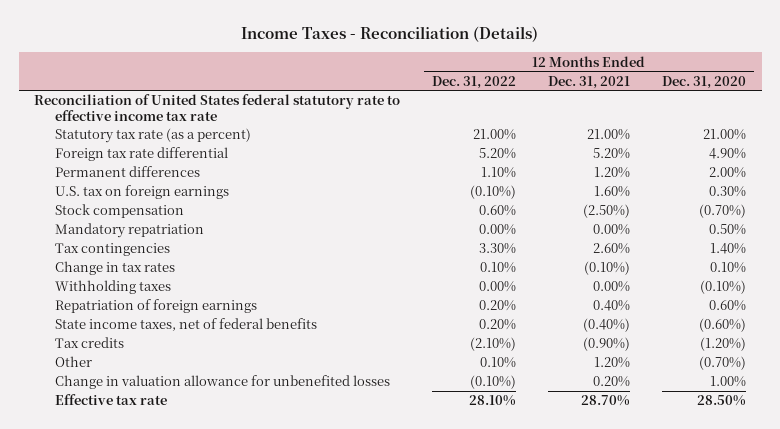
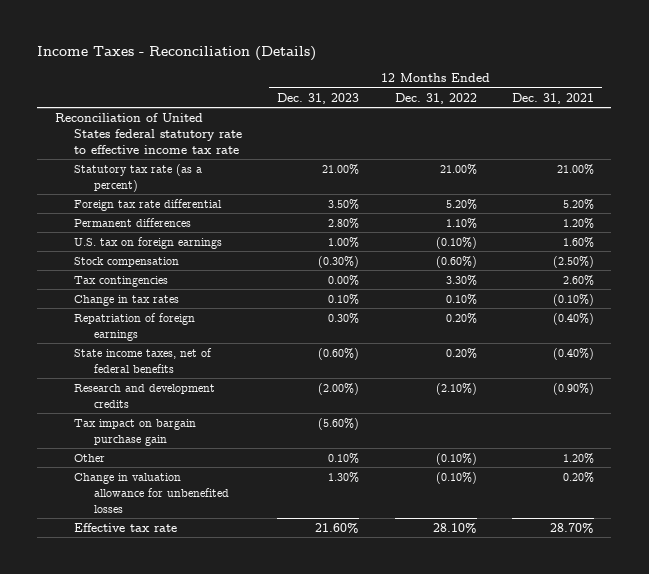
- | 12 Months Ended Dec. 31, 2022 | 12 Months Ended Dec. 31, 2021 | 12 Months Ended Dec. 31, 2020
+ | 12 Months Ended Dec. 31, 2023 | 12 Months Ended Dec. 31, 2022 | 12 Months Ended Dec. 31, 2021
- Stock compensation | 0.60% | (2.50%) | (0.70%)
- Mandatory repatriation | 0.00% | 0.00% | 0.50%
+ Stock compensation | (0.30%) | (0.60%) | (2.50%)
- Withholding taxes | 0.00% | 0.00% | (0.10%)
- Repatriation of foreign earnings | 0.20% | 0.40% | 0.60%
+ Repatriation of foreign earnings | 0.30% | 0.20% | (0.40%)
- Tax credits | (2.10%) | (0.90%) | (1.20%)
- Other | 0.10% | 1.20% | (0.70%)
+ Research and development credits | (2.00%) | (2.10%) | (0.90%)
+ Tax impact on bargain purchase gain | (5.60%) | |
+ Other | 0.10% | (0.10%) | 1.20%

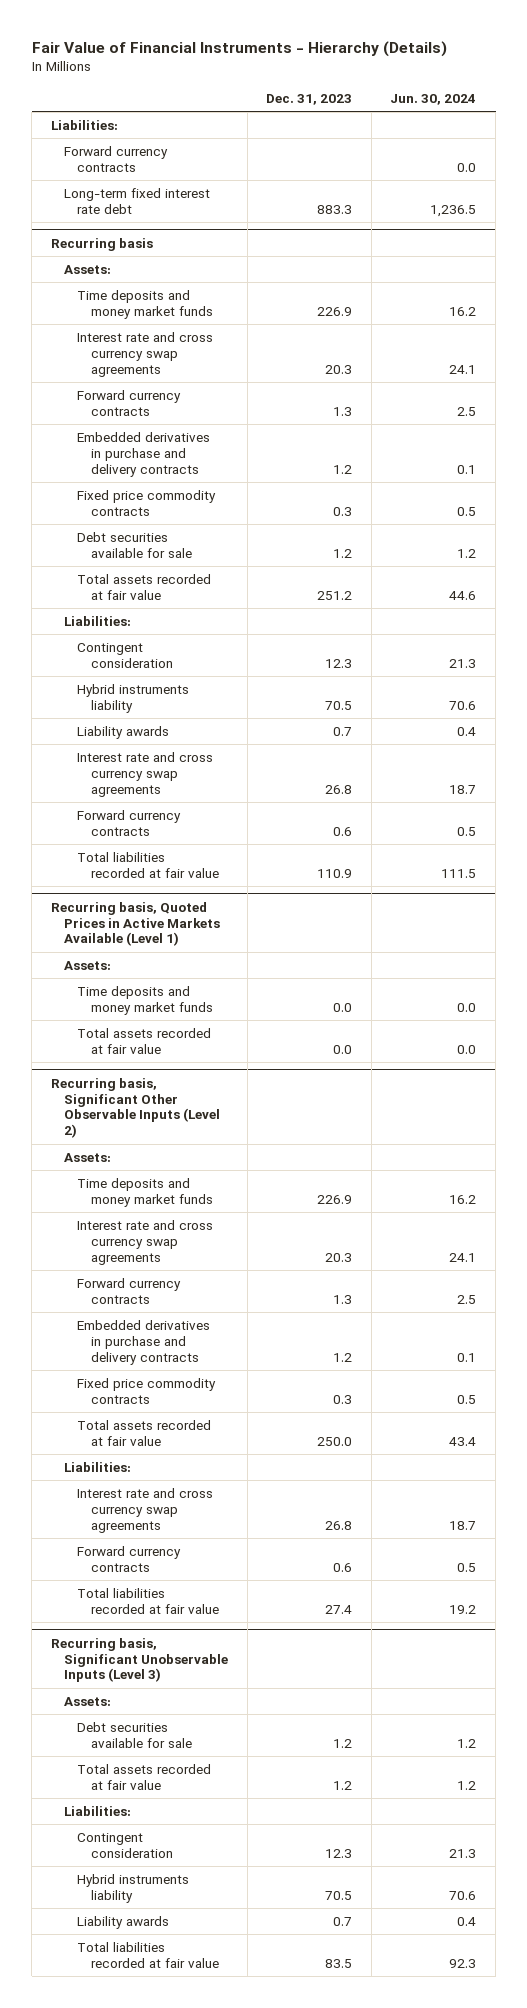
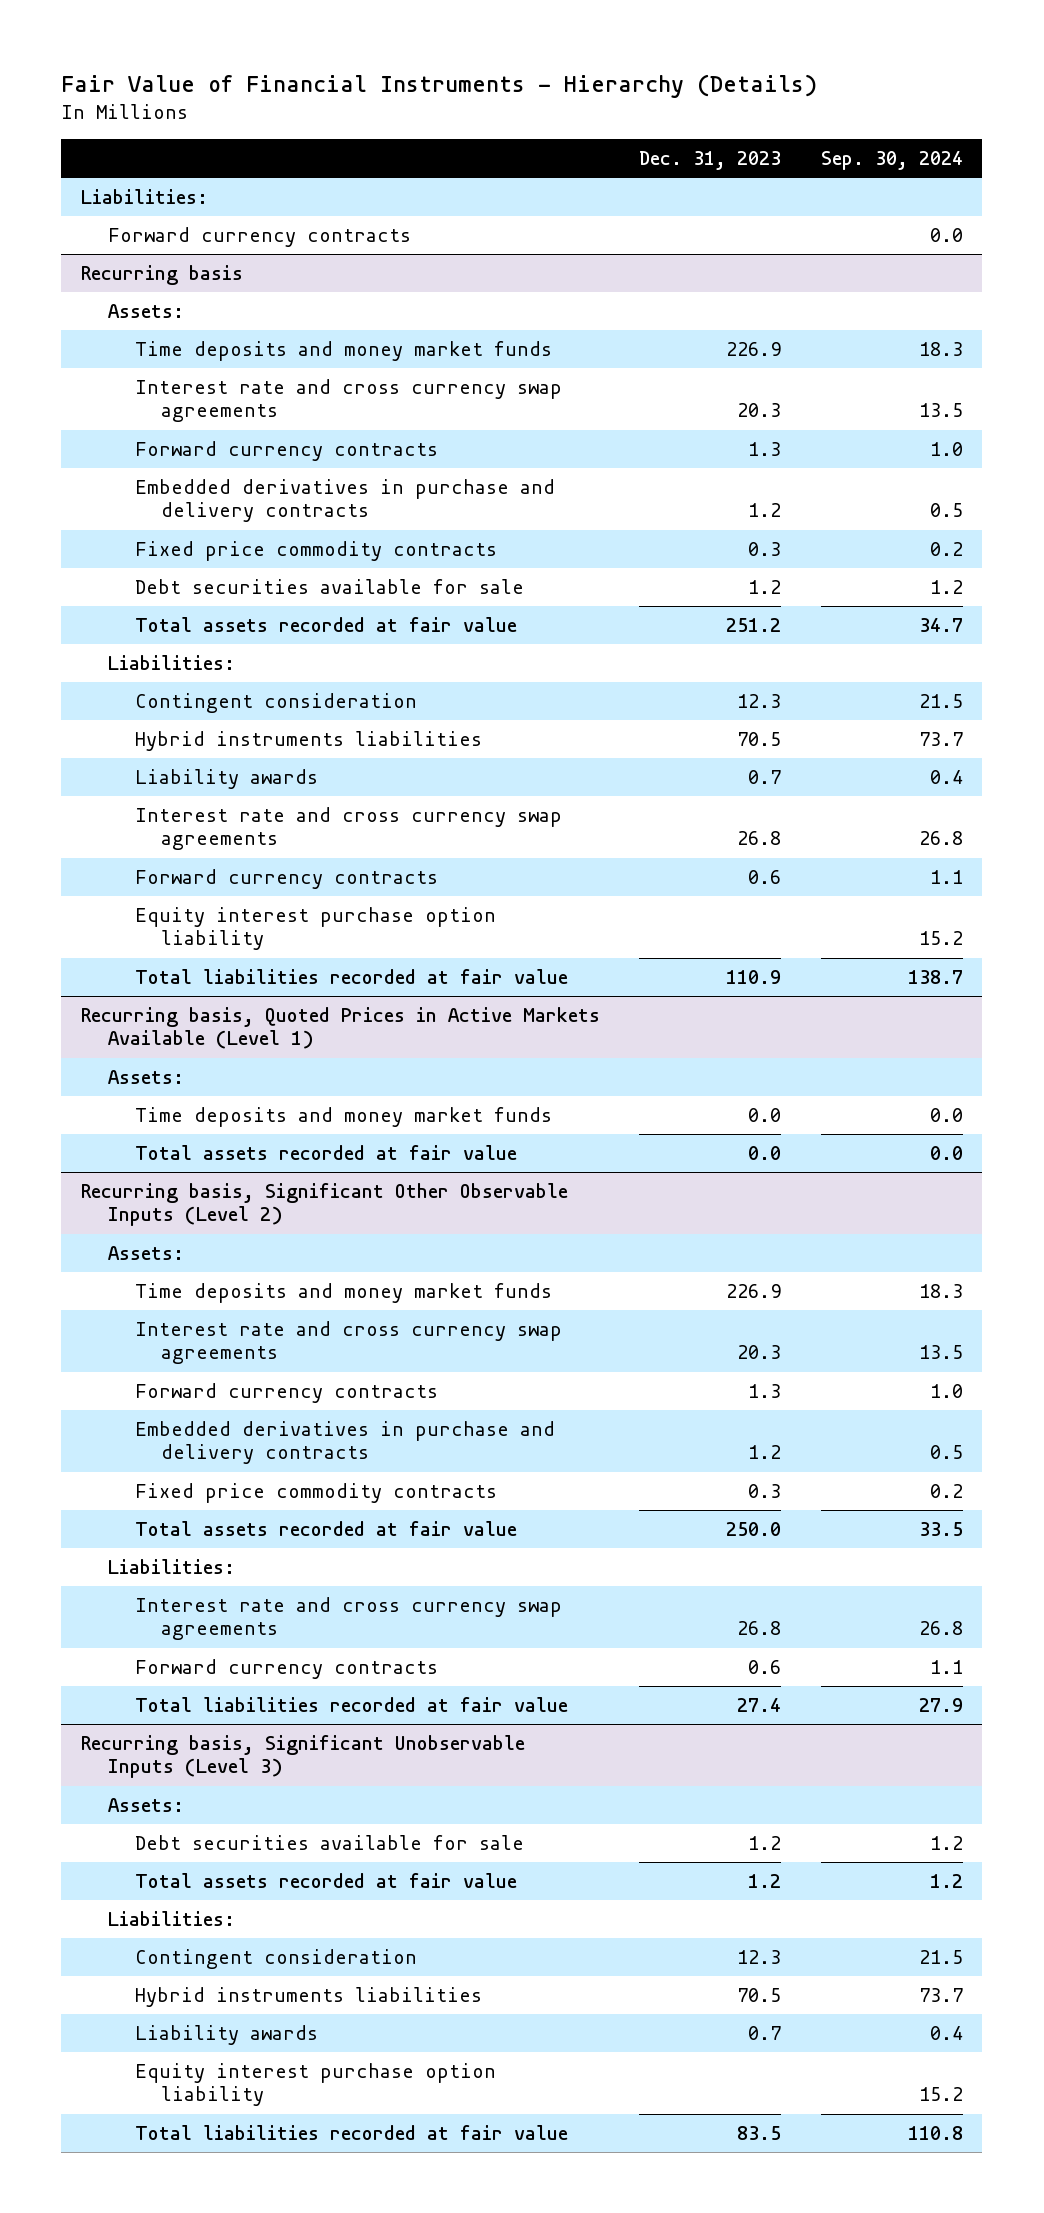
- | Dec. 31, 2023 | Jun. 30, 2024
+ | Dec. 31, 2023 | Sep. 30, 2024
- Long-term fixed interest rate debt | 883.3 | 1,236.5
@ Recurring basis
- Hybrid instruments liability | 70.5 | 70.6
+ Hybrid instruments liabilities | 70.5 | 73.7
+ Equity interest purchase option liability | | 15.2
@ Recurring basis, Significant Unobservable Inputs (Level 3)
- Hybrid instruments liability | 70.5 | 70.6
+ Hybrid instruments liabilities | 70.5 | 73.7
+ Equity interest purchase option liability | | 15.2

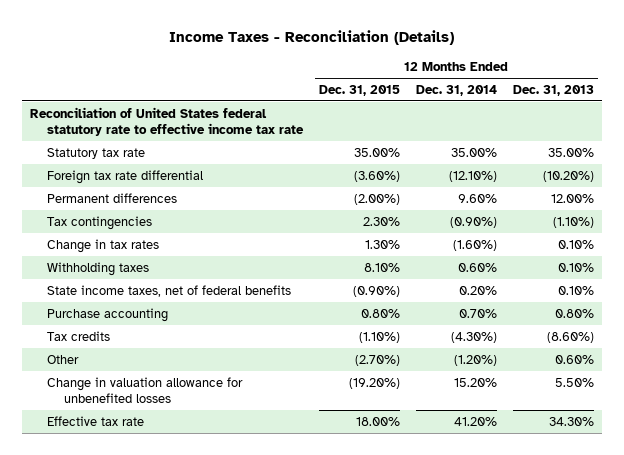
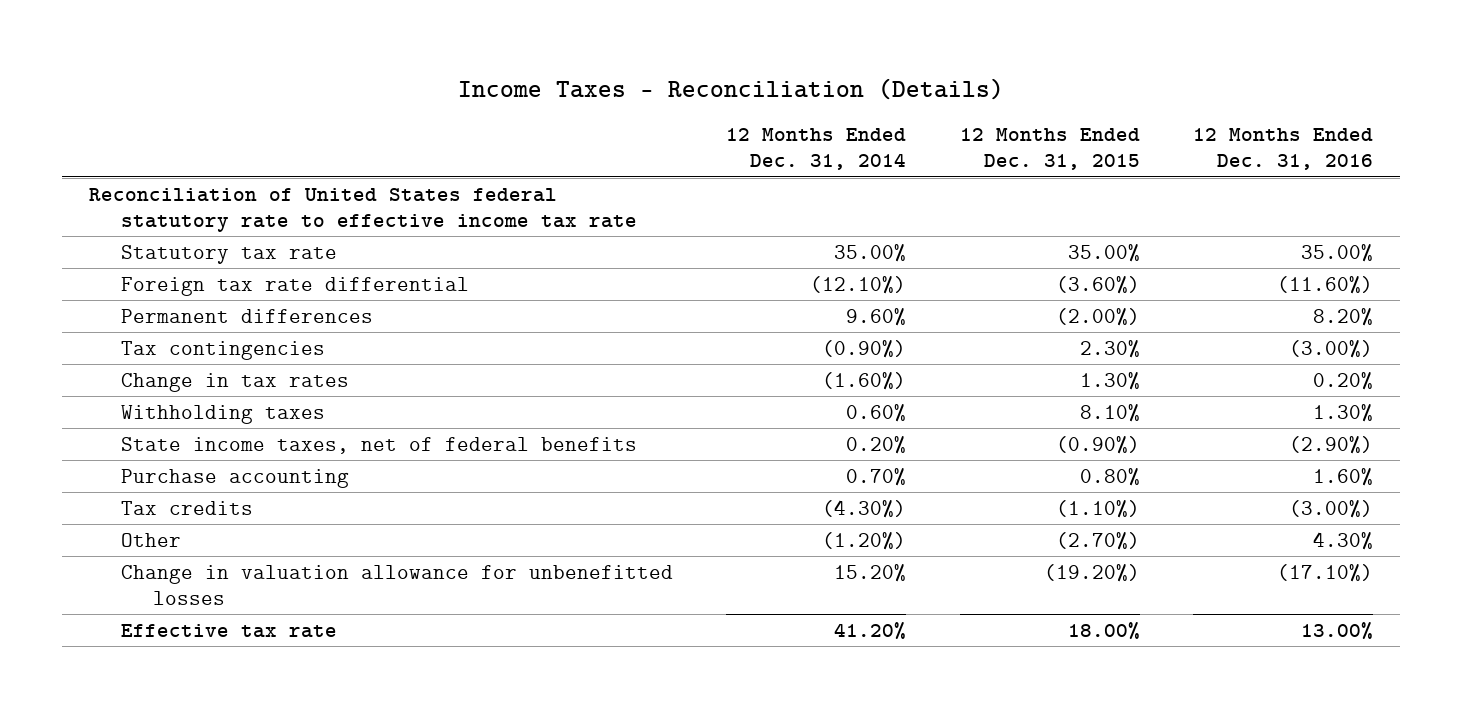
- | 12 Months Ended Dec. 31, 2015 | 12 Months Ended Dec. 31, 2014 | 12 Months Ended Dec. 31, 2013
+ | 12 Months Ended Dec. 31, 2014 | 12 Months Ended Dec. 31, 2015 | 12 Months Ended Dec. 31, 2016
- Change in valuation allowance for unbenefited losses | (19.20%) | 15.20% | 5.50%
+ Change in valuation allowance for unbenefitted losses | 15.20% | (19.20%) | (17.10%)

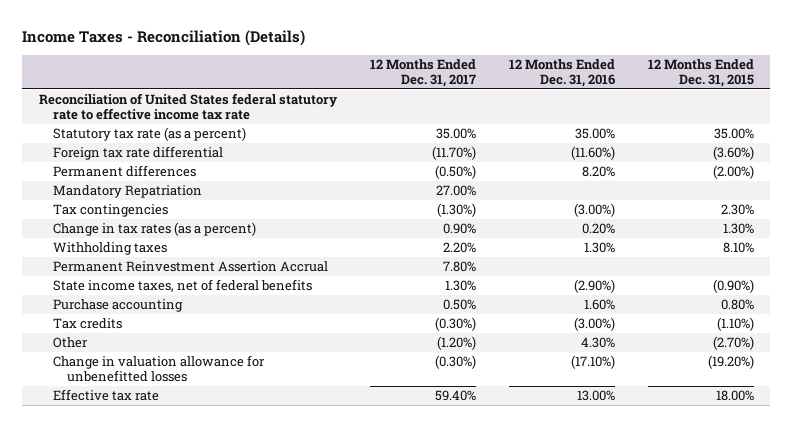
- | 12 Months Ended Dec. 31, 2014 | 12 Months Ended Dec. 31, 2015 | 12 Months Ended Dec. 31, 2016
+ | 12 Months Ended Dec. 31, 2017 | 12 Months Ended Dec. 31, 2016 | 12 Months Ended Dec. 31, 2015
- Statutory tax rate | 35.00% | 35.00% | 35.00%
+ Statutory tax rate (as a percent) | 35.00% | 35.00% | 35.00%
+ Mandatory Repatriation | 27.00% | |
- Change in tax rates | (1.60%) | 1.30% | 0.20%
+ Change in tax rates (as a percent) | 0.90% | 0.20% | 1.30%
+ Permanent Reinvestment Assertion Accrual | 7.80% | |

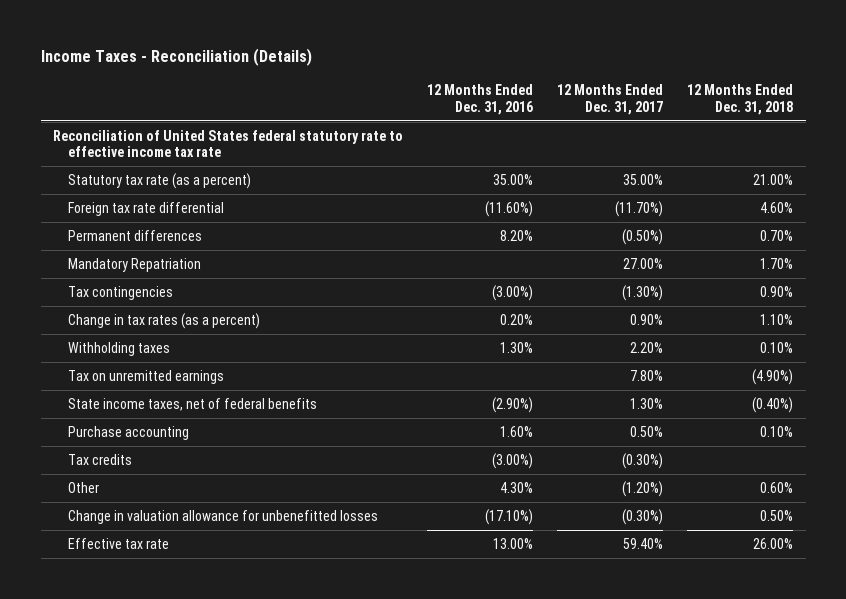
- | 12 Months Ended Dec. 31, 2017 | 12 Months Ended Dec. 31, 2016 | 12 Months Ended Dec. 31, 2015
+ | 12 Months Ended Dec. 31, 2016 | 12 Months Ended Dec. 31, 2017 | 12 Months Ended Dec. 31, 2018
- Permanent Reinvestment Assertion Accrual | 7.80% | |
+ Tax on unremitted earnings | | 7.80% | (4.90%)

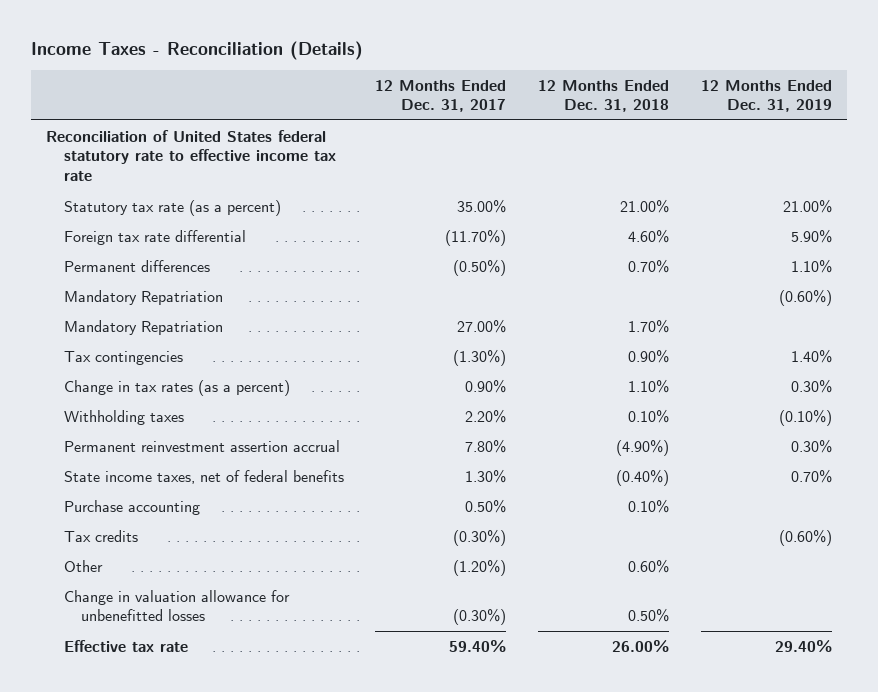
- | 12 Months Ended Dec. 31, 2016 | 12 Months Ended Dec. 31, 2017 | 12 Months Ended Dec. 31, 2018
+ | 12 Months Ended Dec. 31, 2017 | 12 Months Ended Dec. 31, 2018 | 12 Months Ended Dec. 31, 2019
+ Mandatory Repatriation | | | (0.60%)
- Tax on unremitted earnings | | 7.80% | (4.90%)
+ Permanent reinvestment assertion accrual | 7.80% | (4.90%) | 0.30%

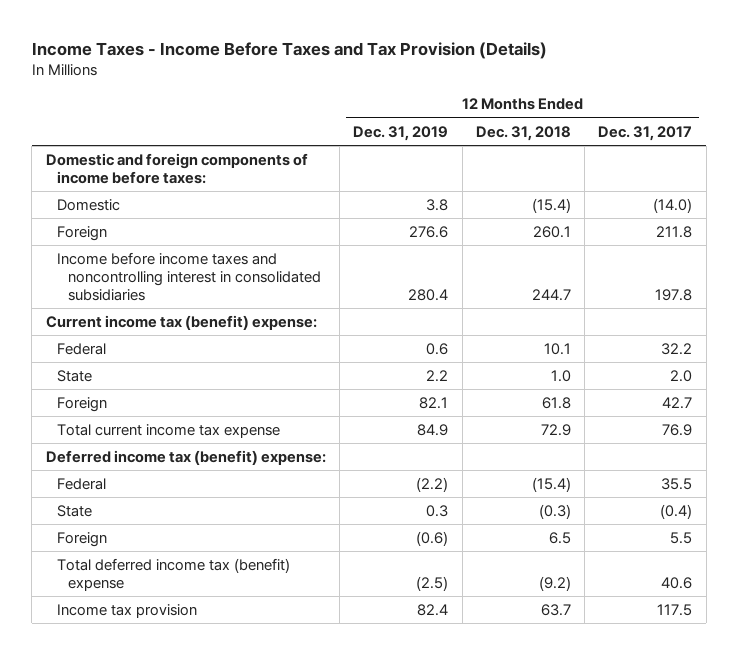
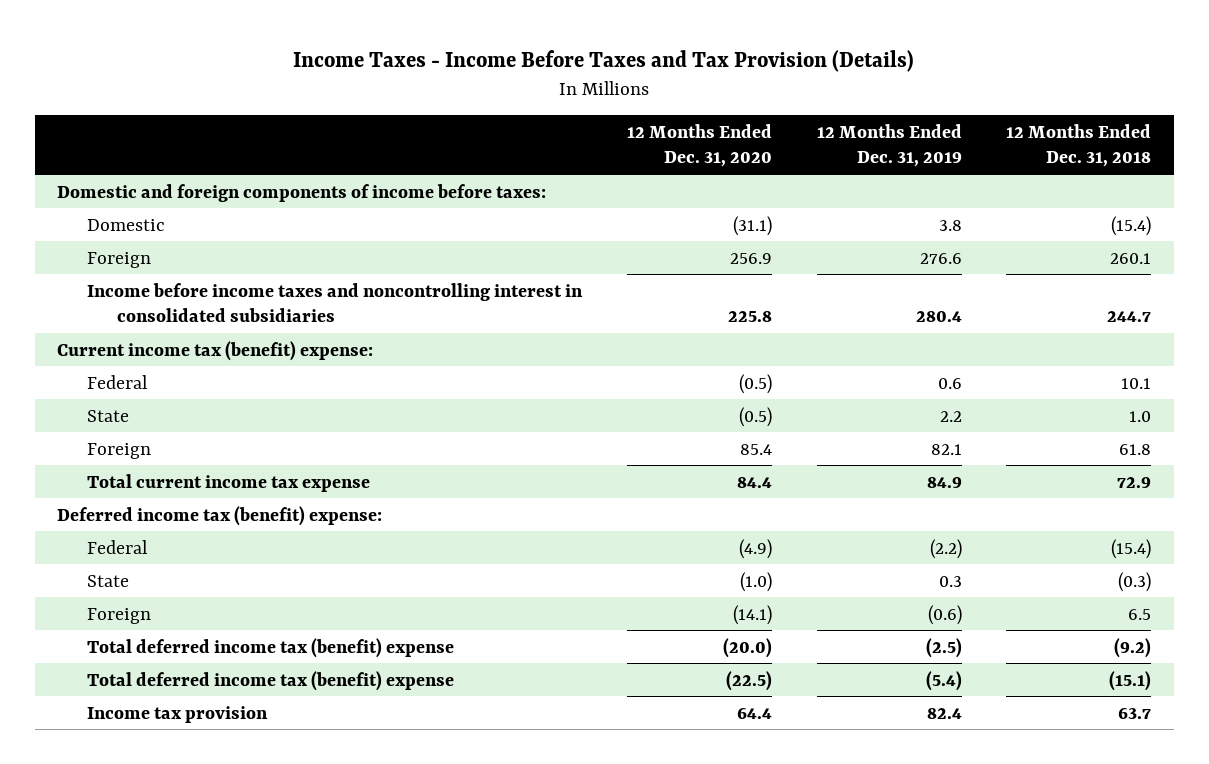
- | 12 Months Ended Dec. 31, 2019 | 12 Months Ended Dec. 31, 2018 | 12 Months Ended Dec. 31, 2017
+ | 12 Months Ended Dec. 31, 2020 | 12 Months Ended Dec. 31, 2019 | 12 Months Ended Dec. 31, 2018
+ Total deferred income tax (benefit) expense | (22.5) | (5.4) | (15.1)

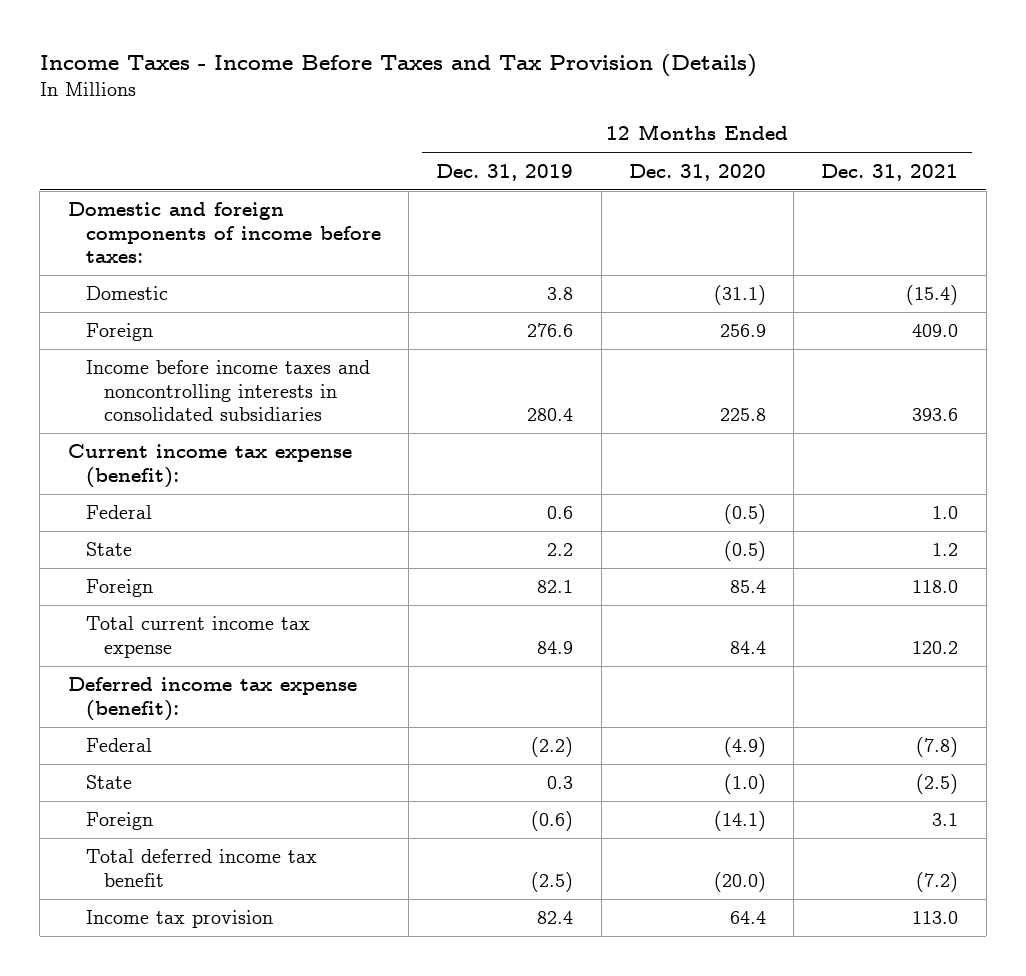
- | 12 Months Ended Dec. 31, 2020 | 12 Months Ended Dec. 31, 2019 | 12 Months Ended Dec. 31, 2018
+ | 12 Months Ended Dec. 31, 2019 | 12 Months Ended Dec. 31, 2020 | 12 Months Ended Dec. 31, 2021
- Income before income taxes and noncontrolling interest in consolidated subsidiaries | 225.8 | 280.4 | 244.7
- Current income tax (benefit) expense:
+ Income before income taxes and noncontrolling interests in consolidated subsidiaries | 280.4 | 225.8 | 393.6
+ Current income tax expense (benefit):
- Deferred income tax (benefit) expense:
+ Deferred income tax expense (benefit):
- Total deferred income tax (benefit) expense | (20.0) | (2.5) | (9.2)
- Total deferred income tax (benefit) expense | (22.5) | (5.4) | (15.1)
+ Total deferred income tax benefit | (2.5) | (20.0) | (7.2)

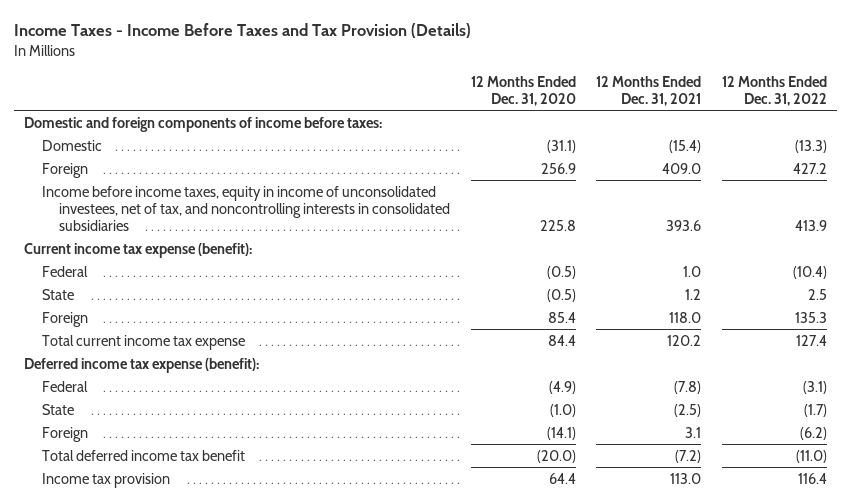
- | 12 Months Ended Dec. 31, 2019 | 12 Months Ended Dec. 31, 2020 | 12 Months Ended Dec. 31, 2021
+ | 12 Months Ended Dec. 31, 2020 | 12 Months Ended Dec. 31, 2021 | 12 Months Ended Dec. 31, 2022
- Income before income taxes and noncontrolling interests in consolidated subsidiaries | 280.4 | 225.8 | 393.6
+ Income before income taxes, equity in income of unconsolidated investees, net of tax, and noncontrolling interests in consolidated subsidiaries | 225.8 | 393.6 | 413.9

